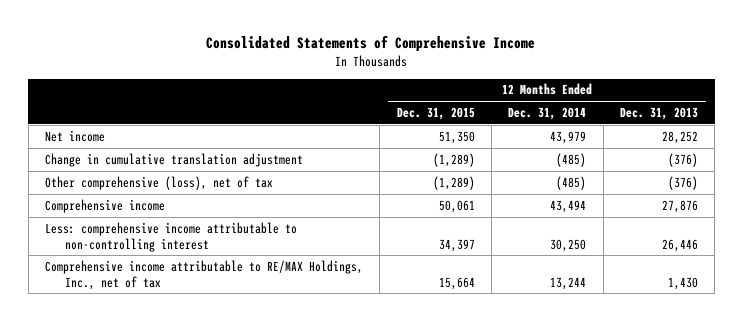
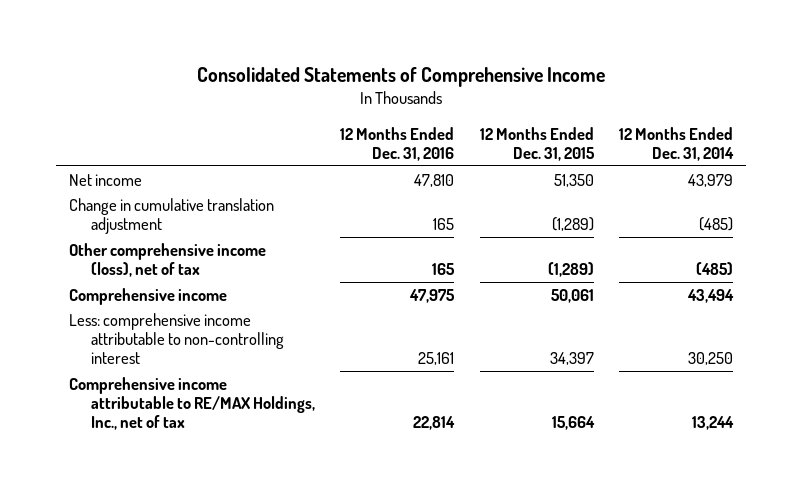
- | 12 Months Ended Dec. 31, 2015 | 12 Months Ended Dec. 31, 2014 | 12 Months Ended Dec. 31, 2013
+ | 12 Months Ended Dec. 31, 2016 | 12 Months Ended Dec. 31, 2015 | 12 Months Ended Dec. 31, 2014
- Other comprehensive (loss), net of tax | (1,289) | (485) | (376)
+ Other comprehensive income (loss), net of tax | 165 | (1,289) | (485)

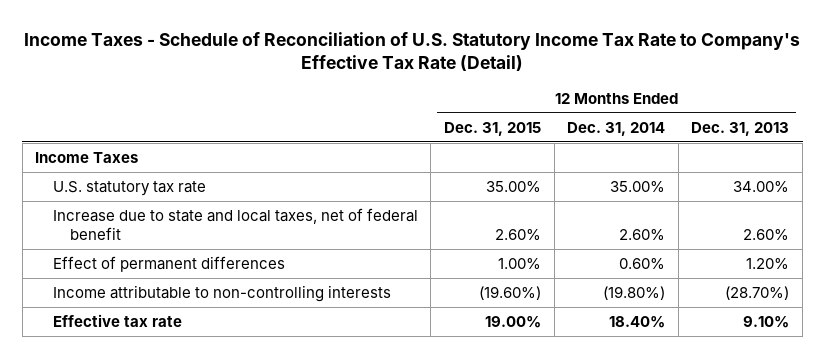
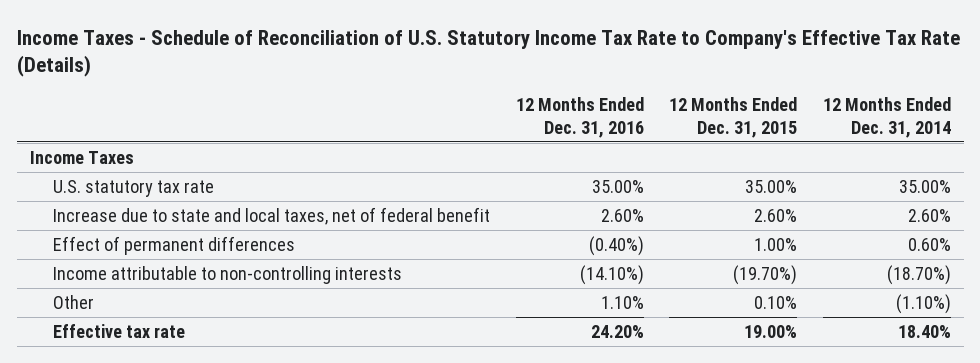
- Income Taxes - Schedule of Reconciliation of U.S. Statutory Income Tax Rate to Company's Effective Tax Rate (Detail)
+ Income Taxes - Schedule of Reconciliation of U.S. Statutory Income Tax Rate to Company's Effective Tax Rate (Details)
- | 12 Months Ended Dec. 31, 2015 | 12 Months Ended Dec. 31, 2014 | 12 Months Ended Dec. 31, 2013
+ | 12 Months Ended Dec. 31, 2016 | 12 Months Ended Dec. 31, 2015 | 12 Months Ended Dec. 31, 2014
- Income attributable to non-controlling interests | (19.60%) | (19.80%) | (28.70%)
+ Income attributable to non-controlling interests | (14.10%) | (19.70%) | (18.70%)
+ Other | 1.10% | 0.10% | (1.10%)

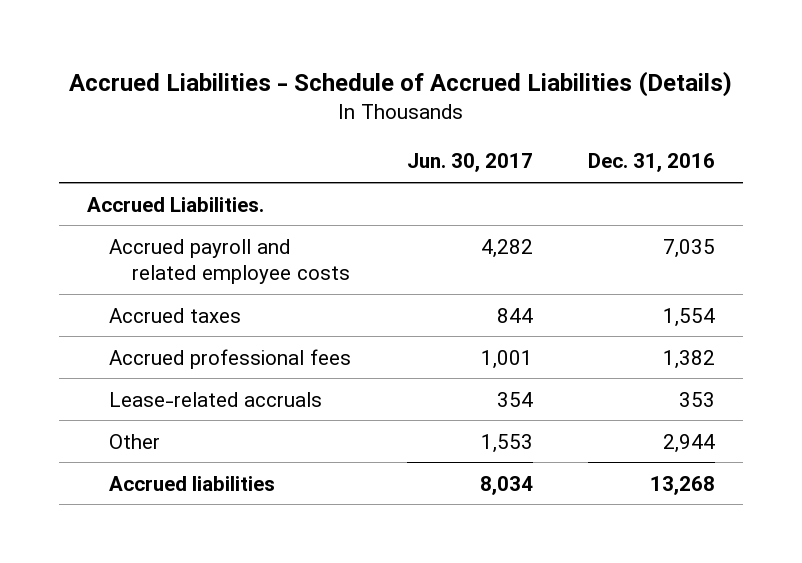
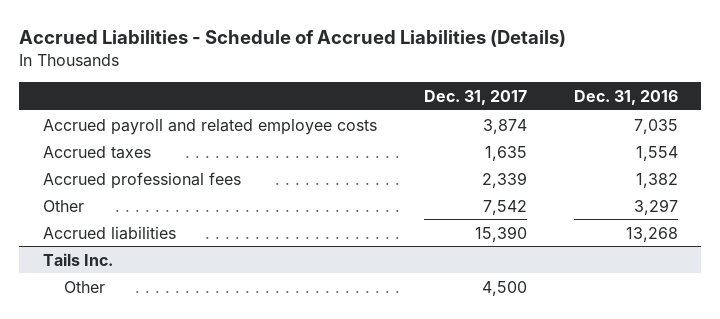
- | Jun. 30, 2017 | Dec. 31, 2016
+ | Dec. 31, 2017 | Dec. 31, 2016
- Accrued Liabilities.
- Lease-related accruals | 354 | 353
- Other | 1,553 | 2,944
+ Other | 7,542 | 3,297
+ Tails Inc.
+ Other | 4,500 |

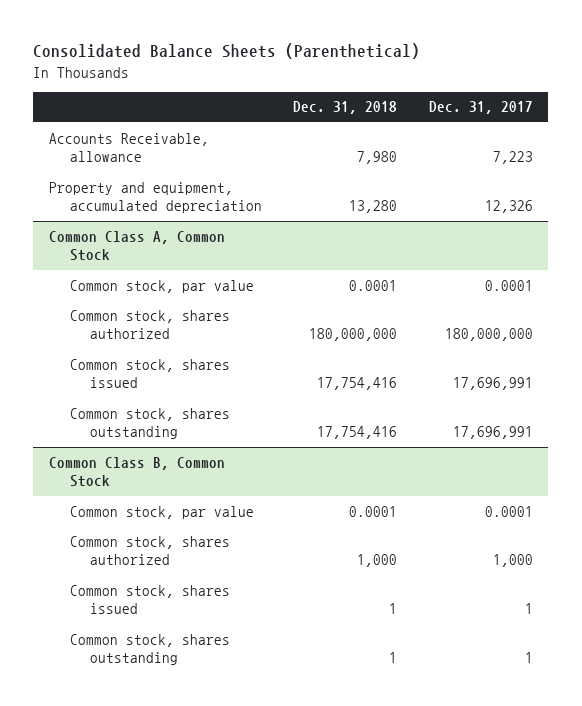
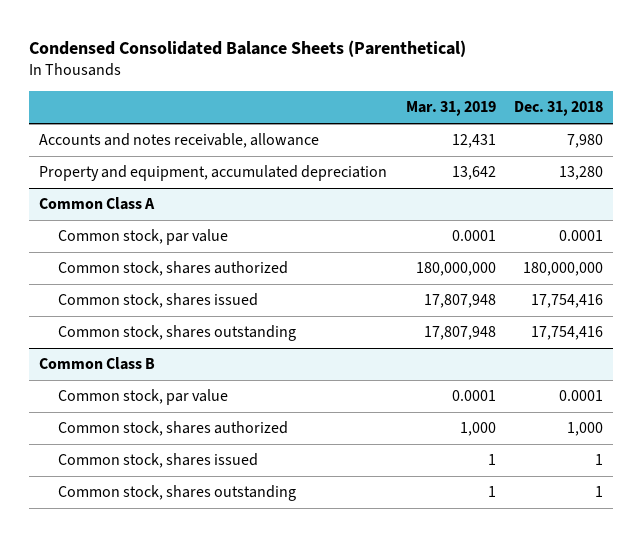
- Consolidated Balance Sheets (Parenthetical)
+ Condensed Consolidated Balance Sheets (Parenthetical)
- | Dec. 31, 2018 | Dec. 31, 2017
+ | Mar. 31, 2019 | Dec. 31, 2018
- Accounts Receivable, allowance | 7,980 | 7,223
+ Accounts and notes receivable, allowance | 12,431 | 7,980
- Common Class A, Common Stock
+ Common Class A
- Common Class B, Common Stock
+ Common Class B

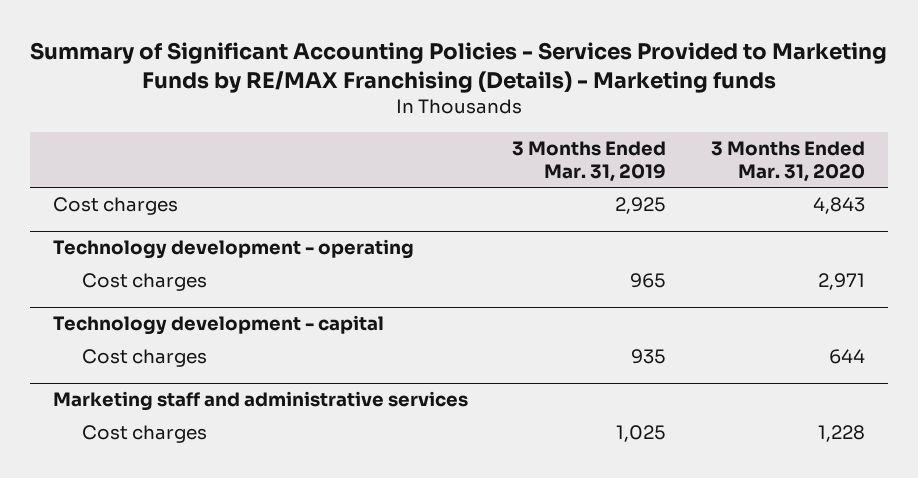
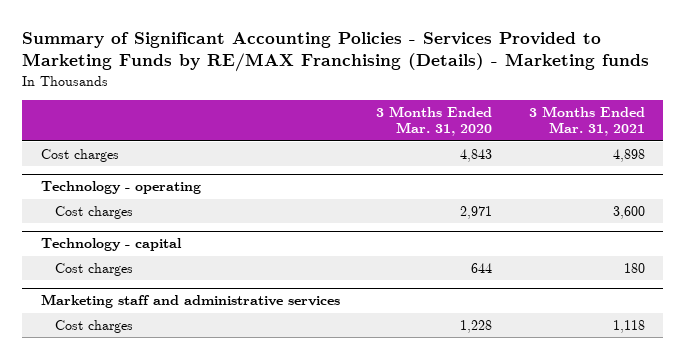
- | 3 Months Ended Mar. 31, 2019 | 3 Months Ended Mar. 31, 2020
+ | 3 Months Ended Mar. 31, 2020 | 3 Months Ended Mar. 31, 2021
- Technology development - operating
+ Technology - operating
- Technology development - capital
+ Technology - capital

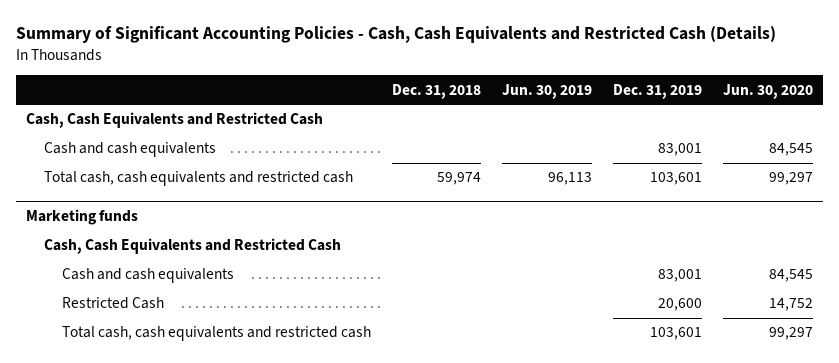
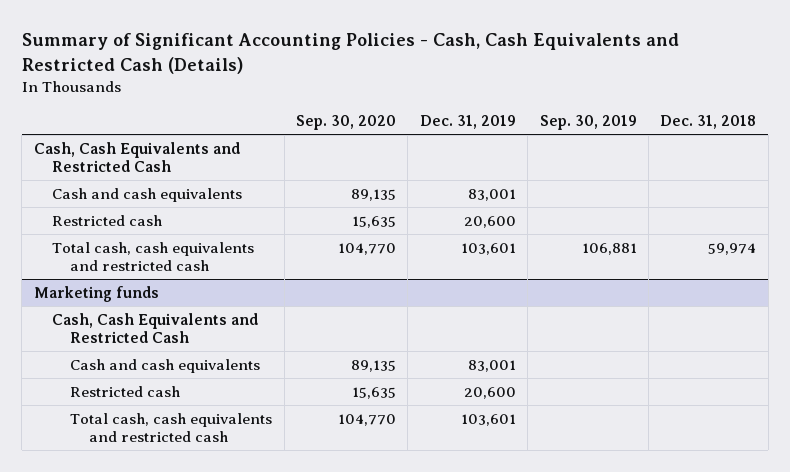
- | Dec. 31, 2018 | Jun. 30, 2019 | Dec. 31, 2019 | Jun. 30, 2020
+ | Sep. 30, 2020 | Dec. 31, 2019 | Sep. 30, 2019 | Dec. 31, 2018
+ Restricted cash | 15,635 | 20,600 | |
@ Marketing funds
- Restricted Cash | | | 20,600 | 14,752
+ Restricted cash | 15,635 | 20,600 | |

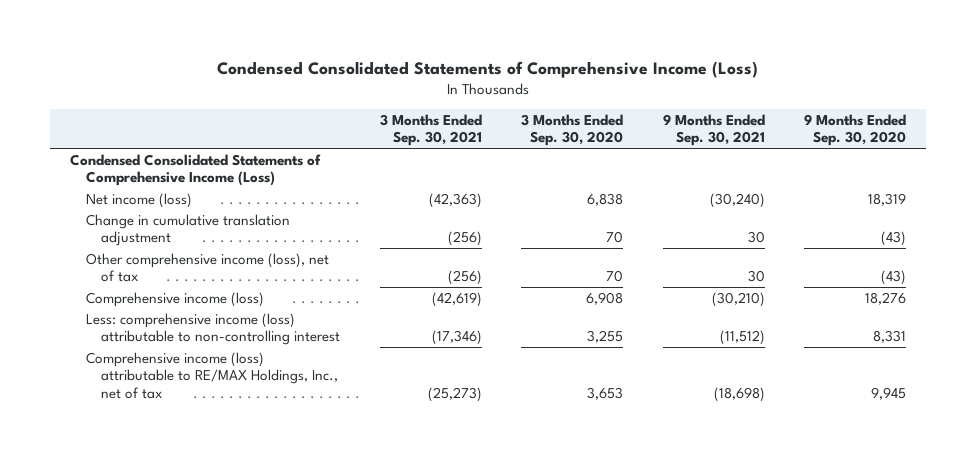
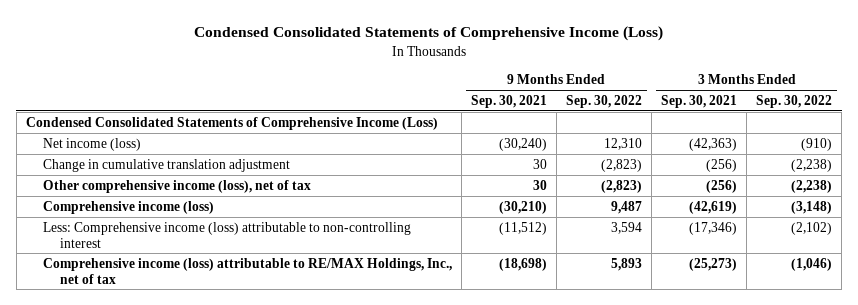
- | 3 Months Ended Sep. 30, 2021 | 3 Months Ended Sep. 30, 2020 | 9 Months Ended Sep. 30, 2021 | 9 Months Ended Sep. 30, 2020
+ | 9 Months Ended Sep. 30, 2021 | 9 Months Ended Sep. 30, 2022 | 3 Months Ended Sep. 30, 2021 | 3 Months Ended Sep. 30, 2022
- Less: comprehensive income (loss) attributable to non-controlling interest | (17,346) | 3,255 | (11,512) | 8,331
+ Less: Comprehensive income (loss) attributable to non-controlling interest | (11,512) | 3,594 | (17,346) | (2,102)

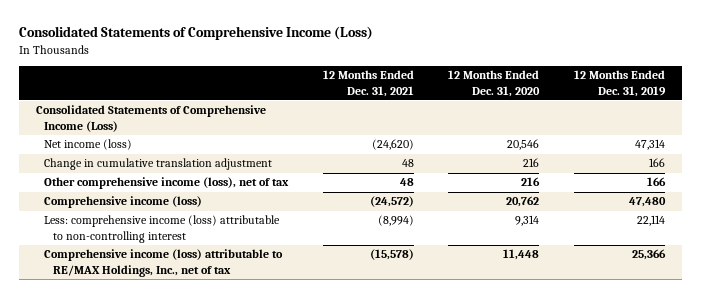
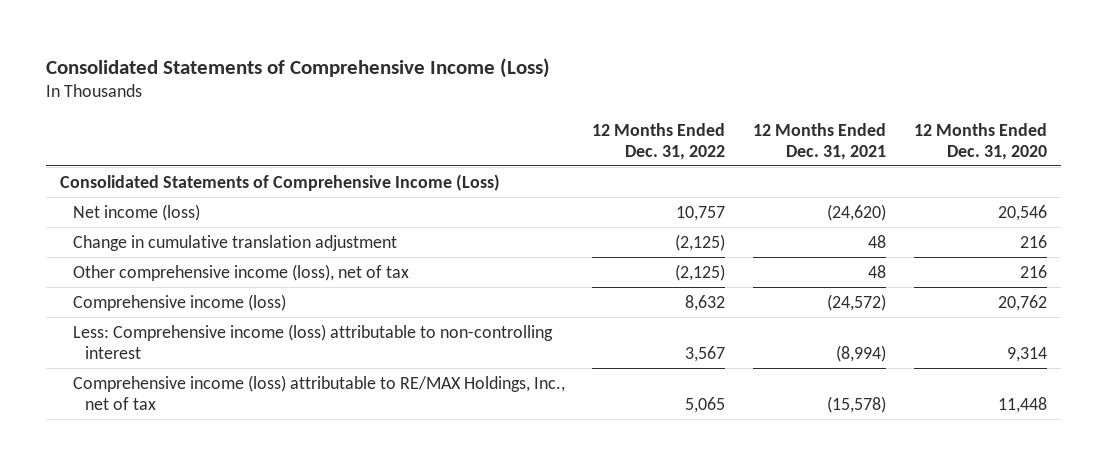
- | 12 Months Ended Dec. 31, 2021 | 12 Months Ended Dec. 31, 2020 | 12 Months Ended Dec. 31, 2019
+ | 12 Months Ended Dec. 31, 2022 | 12 Months Ended Dec. 31, 2021 | 12 Months Ended Dec. 31, 2020
- Less: comprehensive income (loss) attributable to non-controlling interest | (8,994) | 9,314 | 22,114
+ Less: Comprehensive income (loss) attributable to non-controlling interest | 3,567 | (8,994) | 9,314

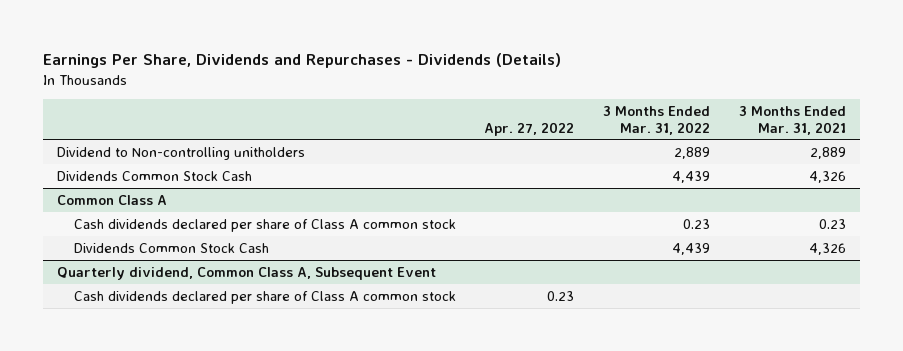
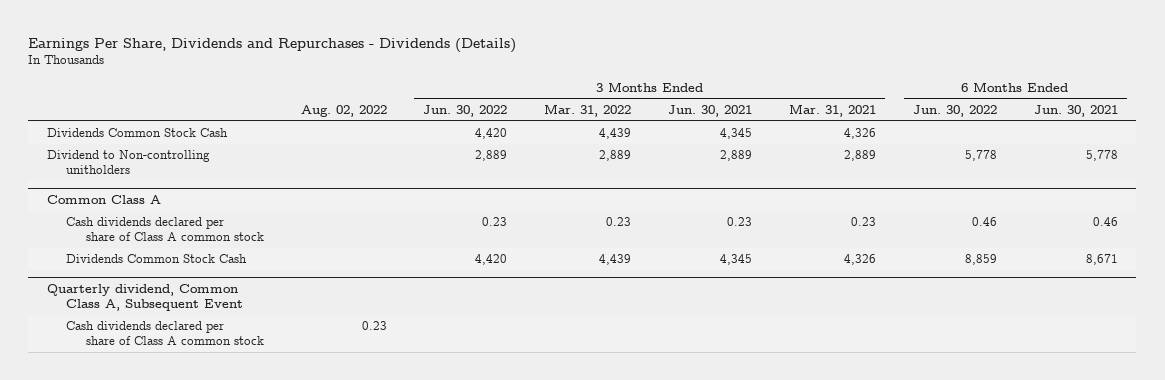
- | Apr. 27, 2022 | 3 Months Ended Mar. 31, 2022 | 3 Months Ended Mar. 31, 2021
+ | Aug. 02, 2022 | 3 Months Ended Jun. 30, 2022 | 3 Months Ended Mar. 31, 2022 | 3 Months Ended Jun. 30, 2021 | 3 Months Ended Mar. 31, 2021 | 6 Months Ended Jun. 30, 2022 | 6 Months Ended Jun. 30, 2021
moved down: Dividend to Non-controlling unitholders | | 2,889 | 2,889 | 2,889 | 2,889 | 5,778 | 5,778

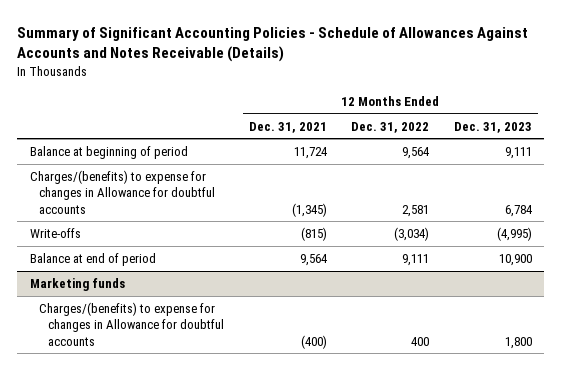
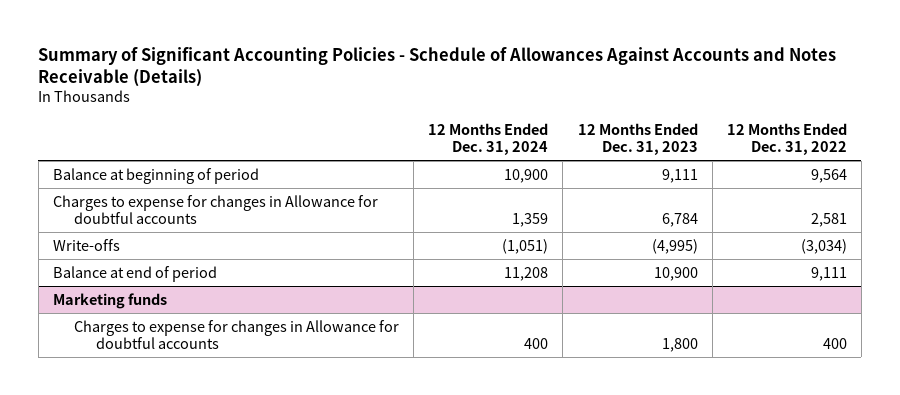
- | 12 Months Ended Dec. 31, 2021 | 12 Months Ended Dec. 31, 2022 | 12 Months Ended Dec. 31, 2023
+ | 12 Months Ended Dec. 31, 2024 | 12 Months Ended Dec. 31, 2023 | 12 Months Ended Dec. 31, 2022
- Charges/(benefits) to expense for changes in Allowance for doubtful accounts | (1,345) | 2,581 | 6,784
+ Charges to expense for changes in Allowance for doubtful accounts | 1,359 | 6,784 | 2,581
@ Marketing funds
- Charges/(benefits) to expense for changes in Allowance for doubtful accounts | (400) | 400 | 1,800
+ Charges to expense for changes in Allowance for doubtful accounts | 400 | 1,800 | 400

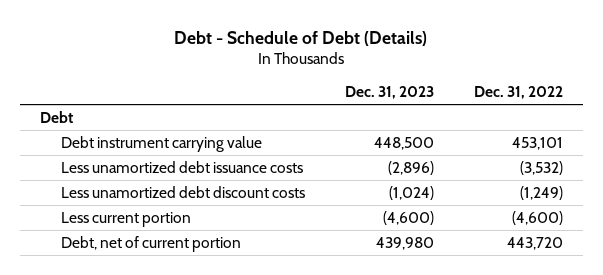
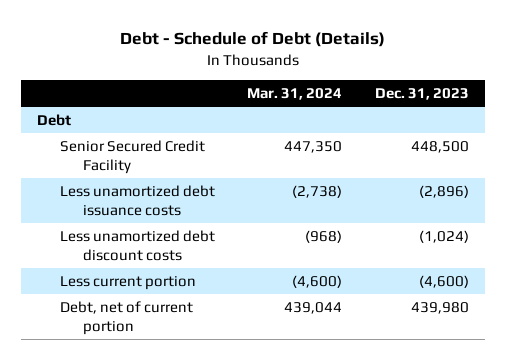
- | Dec. 31, 2023 | Dec. 31, 2022
+ | Mar. 31, 2024 | Dec. 31, 2023
- Debt instrument carrying value | 448,500 | 453,101
+ Senior Secured Credit Facility | 447,350 | 448,500

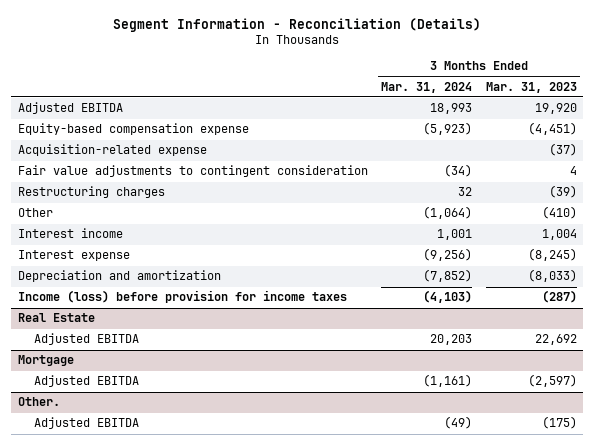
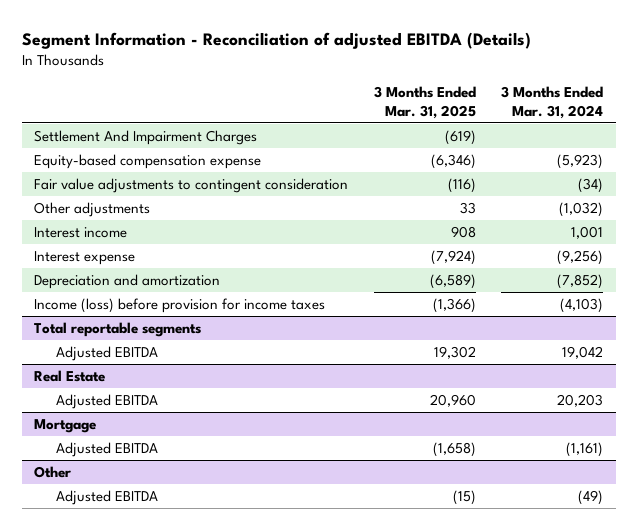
- Segment Information - Reconciliation (Details)
+ Segment Information - Reconciliation of adjusted EBITDA (Details)
- | 3 Months Ended Mar. 31, 2024 | 3 Months Ended Mar. 31, 2023
+ | 3 Months Ended Mar. 31, 2025 | 3 Months Ended Mar. 31, 2024
- Adjusted EBITDA | 18,993 | 19,920
+ Settlement And Impairment Charges | (619) |
- Acquisition-related expense | | (37)
- Restructuring charges | 32 | (39)
- Other | (1,064) | (410)
+ Other adjustments | 33 | (1,032)
+ Total reportable segments
+ Adjusted EBITDA | 19,302 | 19,042
- Other.
+ Other

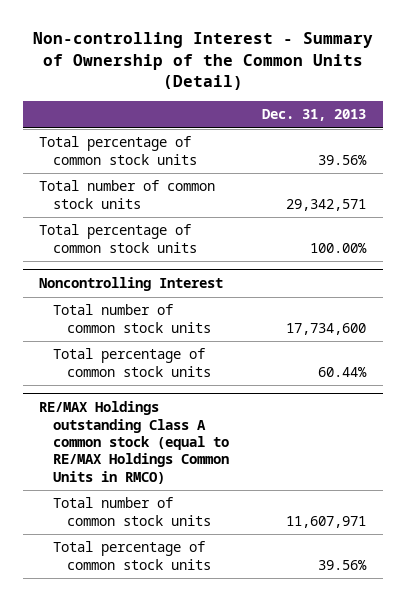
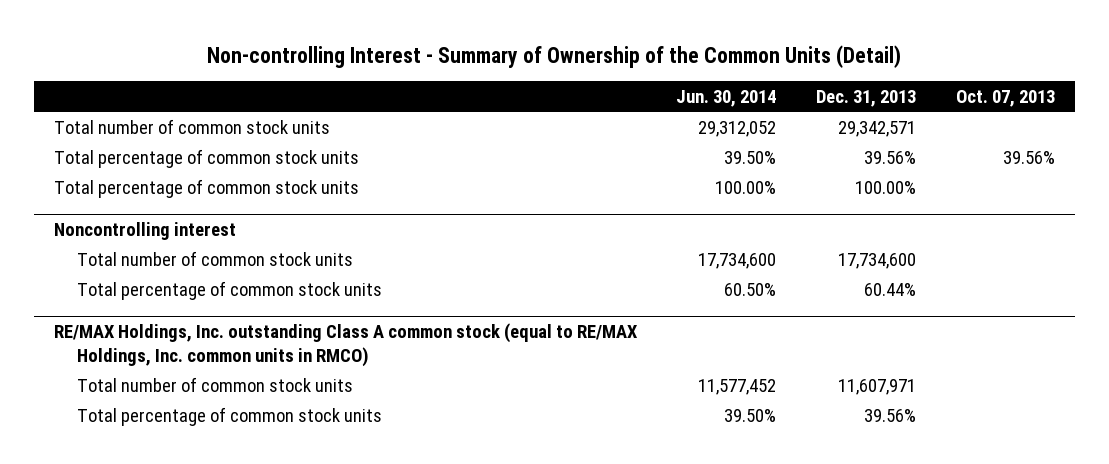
- | Dec. 31, 2013
+ | Jun. 30, 2014 | Dec. 31, 2013 | Oct. 07, 2013
moved down: Total percentage of common stock units | 39.50% | 39.56% | 39.56%
- Noncontrolling Interest
+ Noncontrolling interest
- RE/MAX Holdings outstanding Class A common stock (equal to RE/MAX Holdings Common Units in RMCO)
+ RE/MAX Holdings, Inc. outstanding Class A common stock (equal to RE/MAX Holdings, Inc. common units in RMCO)

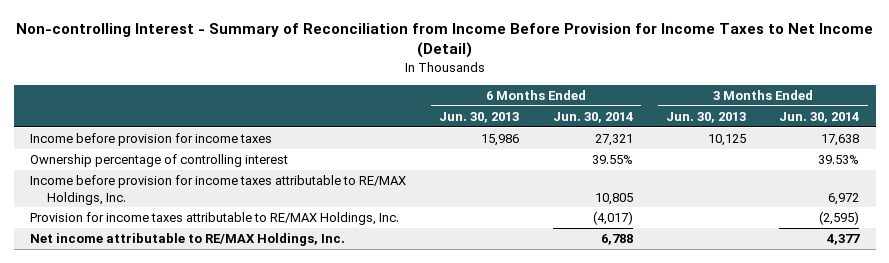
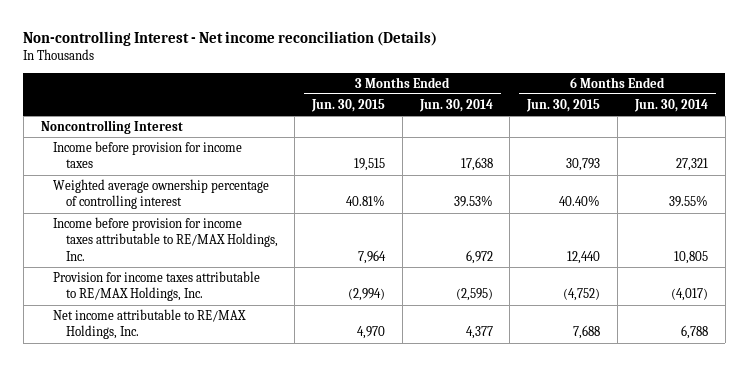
- Non-controlling Interest - Summary of Reconciliation from Income Before Provision for Income Taxes to Net Income (Detail)
+ Non-controlling Interest - Net income reconciliation (Details)
- | 6 Months Ended Jun. 30, 2013 | 6 Months Ended Jun. 30, 2014 | 3 Months Ended Jun. 30, 2013 | 3 Months Ended Jun. 30, 2014
+ | 3 Months Ended Jun. 30, 2015 | 3 Months Ended Jun. 30, 2014 | 6 Months Ended Jun. 30, 2015 | 6 Months Ended Jun. 30, 2014
+ Noncontrolling Interest
- Ownership percentage of controlling interest | | 39.55% | | 39.53%
+ Weighted average ownership percentage of controlling interest | 40.81% | 39.53% | 40.40% | 39.55%

